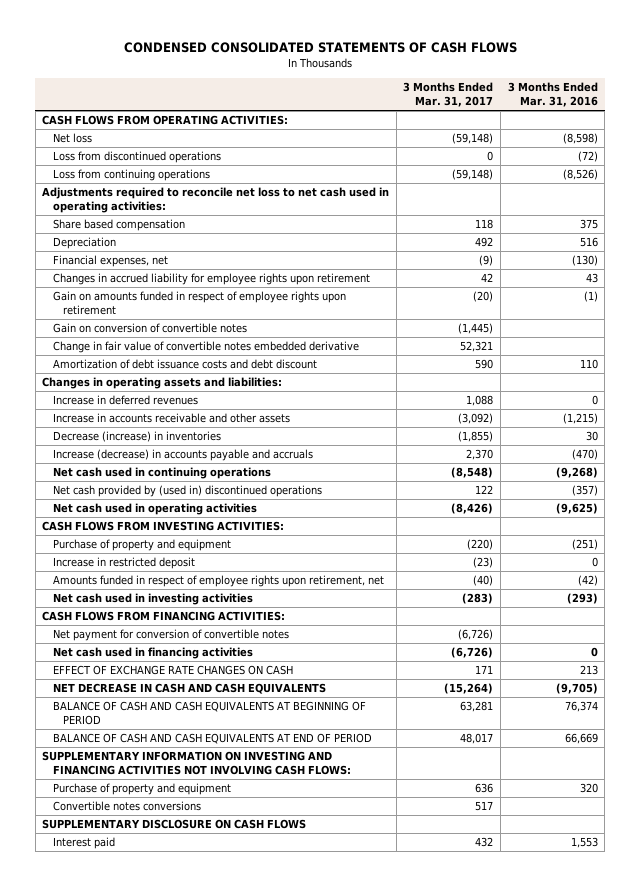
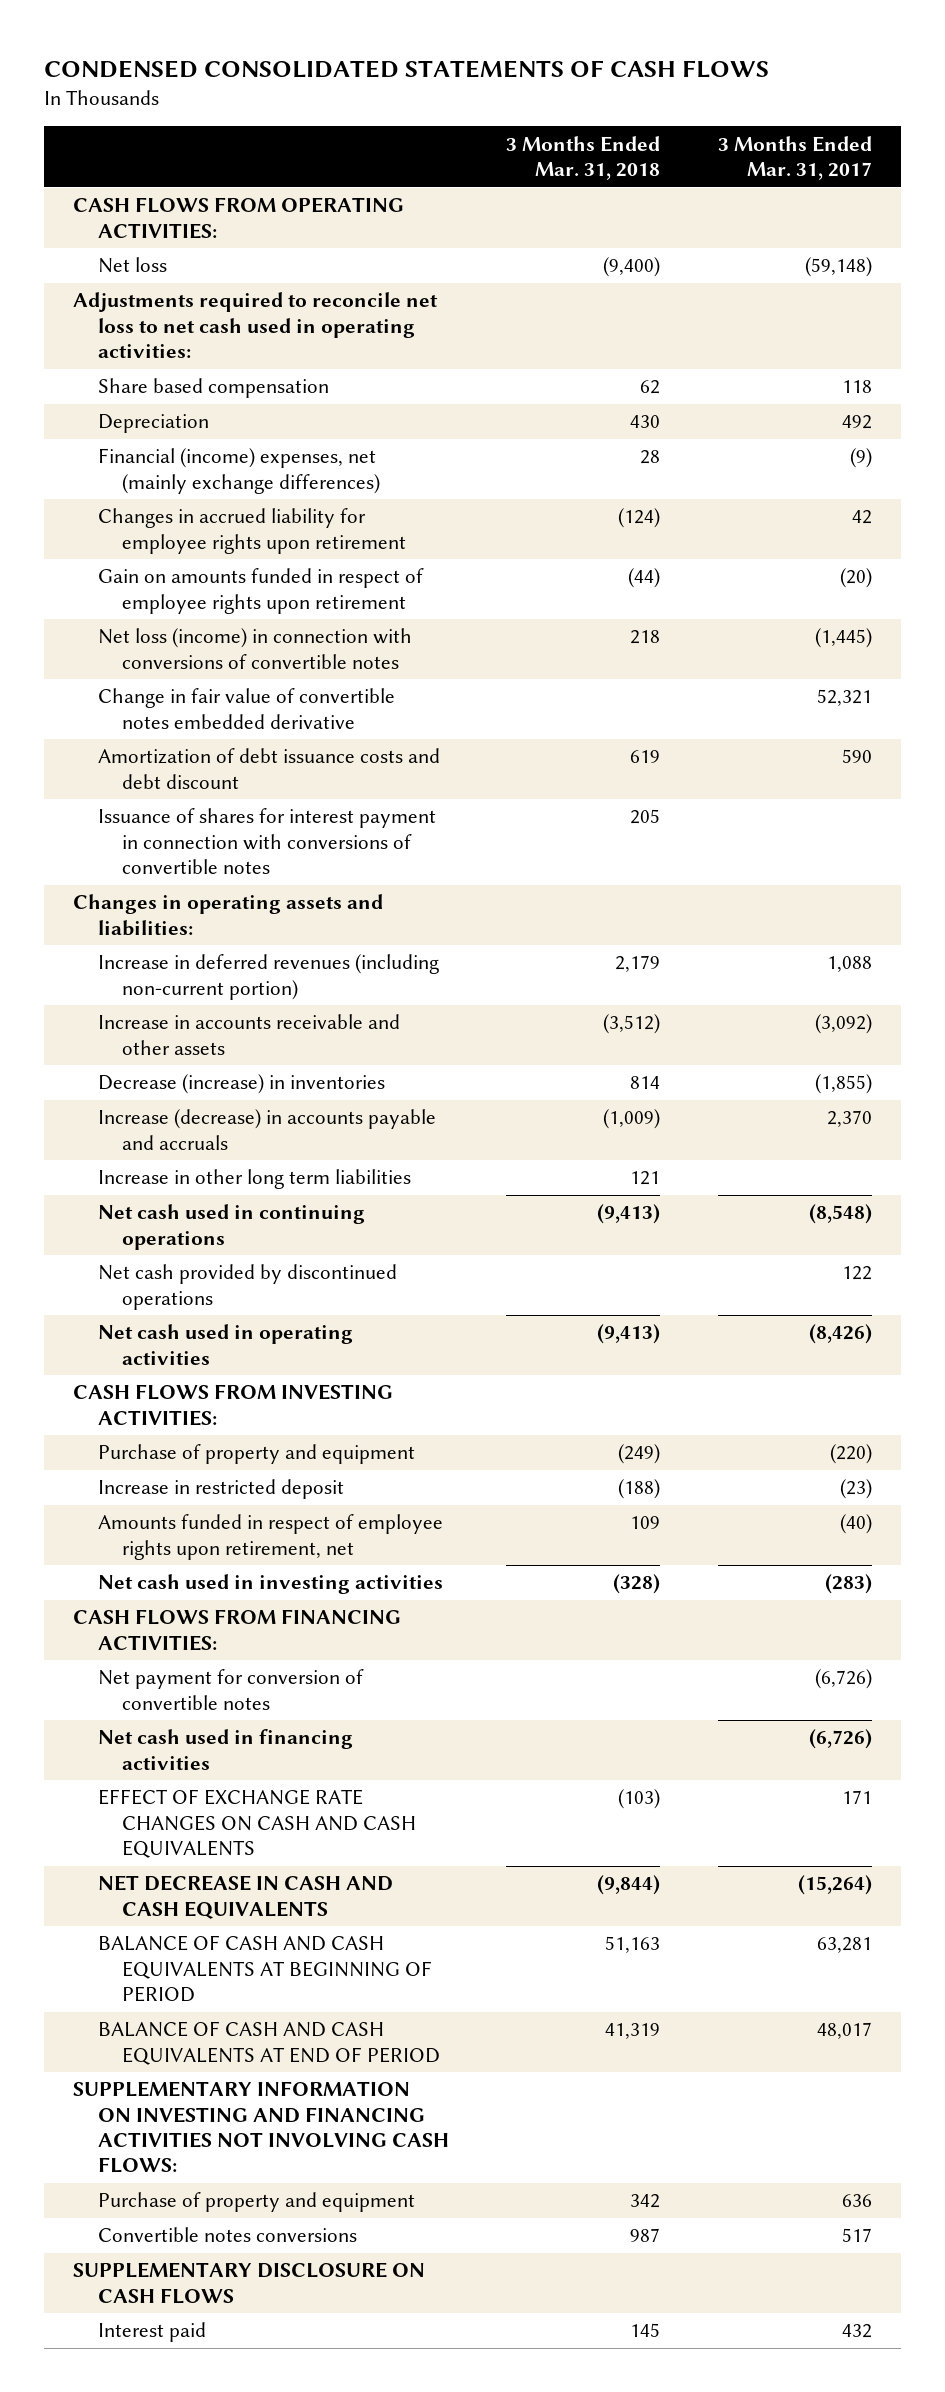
- | 3 Months Ended Mar. 31, 2017 | 3 Months Ended Mar. 31, 2016
+ | 3 Months Ended Mar. 31, 2018 | 3 Months Ended Mar. 31, 2017
- Loss from discontinued operations | 0 | (72)
- Loss from continuing operations | (59,148) | (8,526)
- Financial expenses, net | (9) | (130)
+ Financial (income) expenses, net (mainly exchange differences) | 28 | (9)
- Gain on conversion of convertible notes | (1,445) |
+ Net loss (income) in connection with conversions of convertible notes | 218 | (1,445)
+ Issuance of shares for interest payment in connection with conversions of convertible notes | 205 |
- Increase in deferred revenues | 1,088 | 0
+ Increase in deferred revenues (including non-current portion) | 2,179 | 1,088
+ Increase in other long term liabilities | 121 |
- Net cash provided by (used in) discontinued operations | 122 | (357)
+ Net cash provided by discontinued operations | | 122
- EFFECT OF EXCHANGE RATE CHANGES ON CASH | 171 | 213
+ EFFECT OF EXCHANGE RATE CHANGES ON CASH AND CASH EQUIVALENTS | (103) | 171

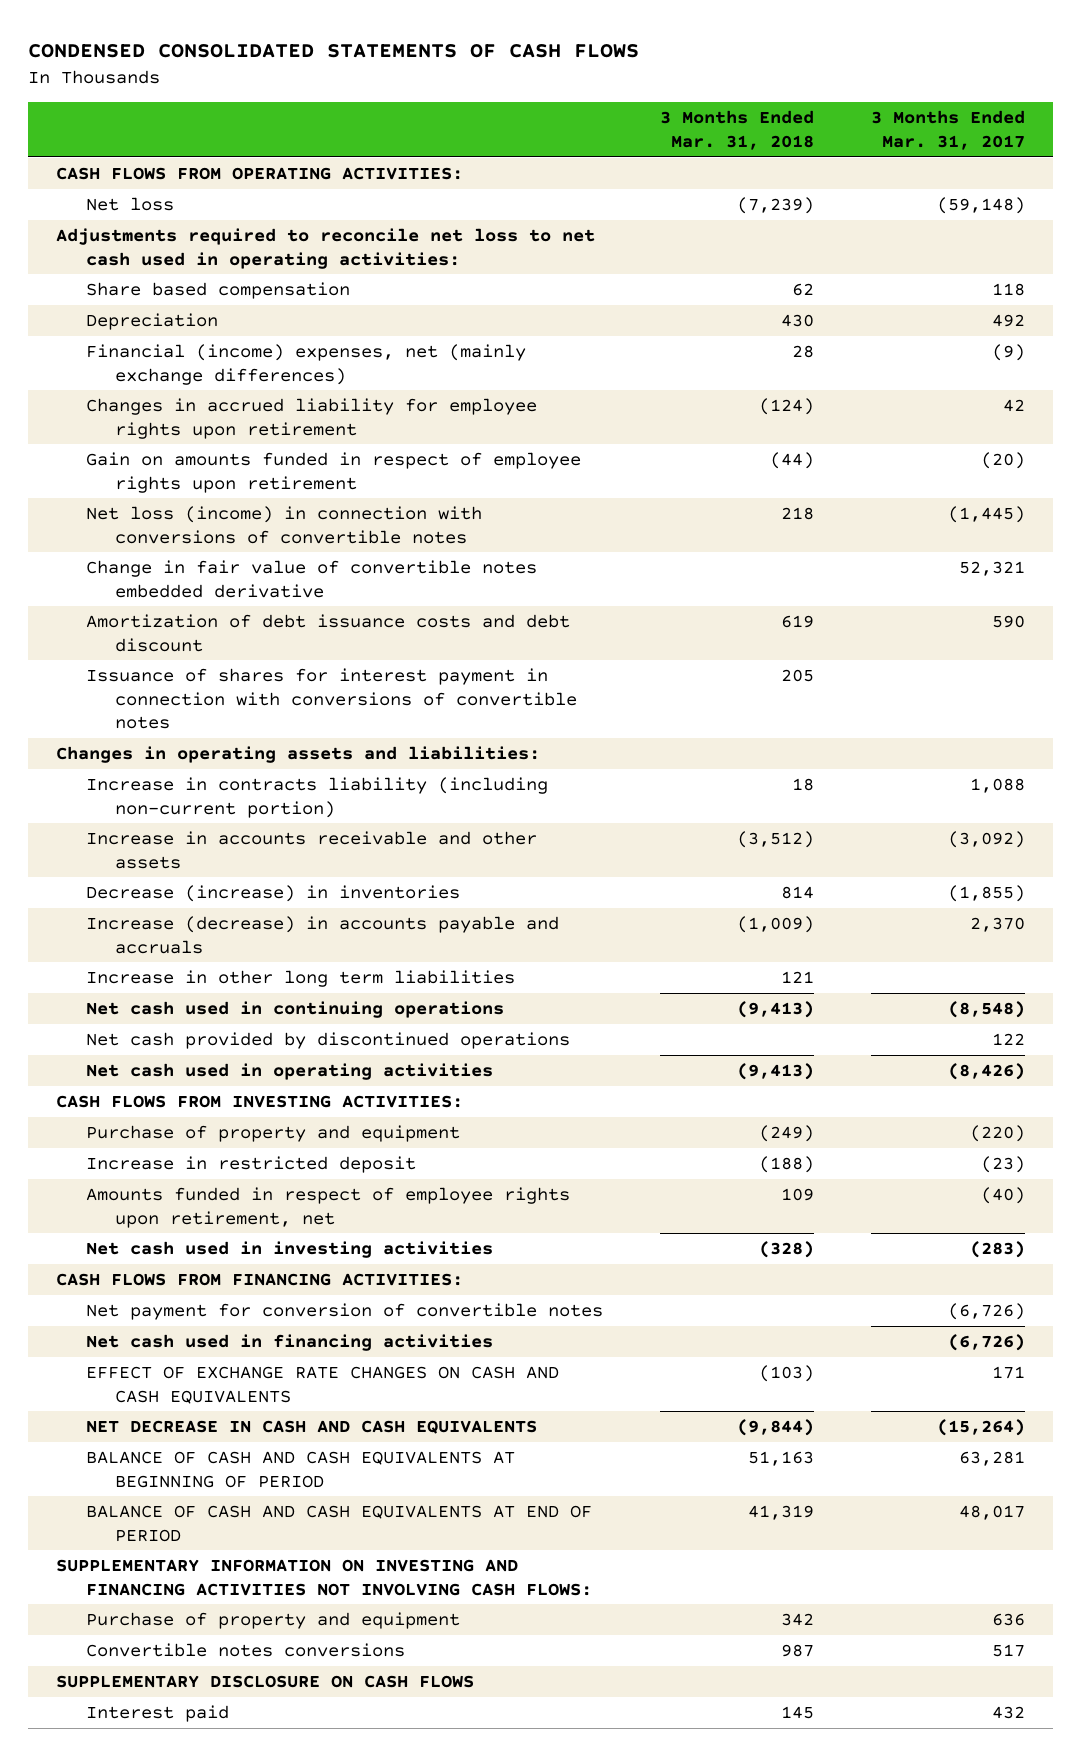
- Net loss | (9,400) | (59,148)
+ Net loss | (7,239) | (59,148)
- Increase in deferred revenues (including non-current portion) | 2,179 | 1,088
+ Increase in contracts liability (including non-current portion) | 18 | 1,088

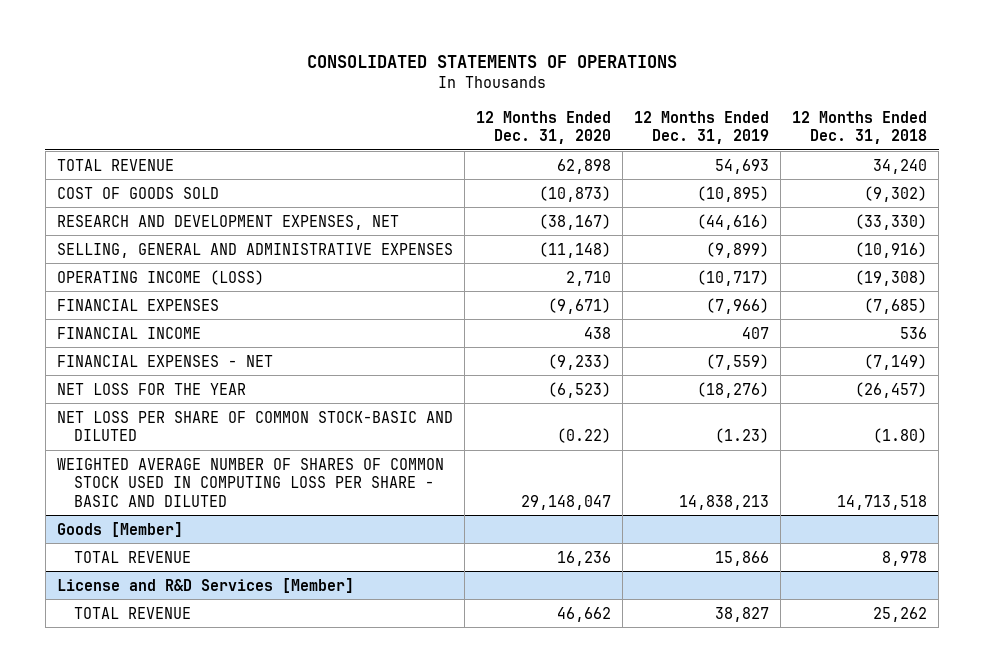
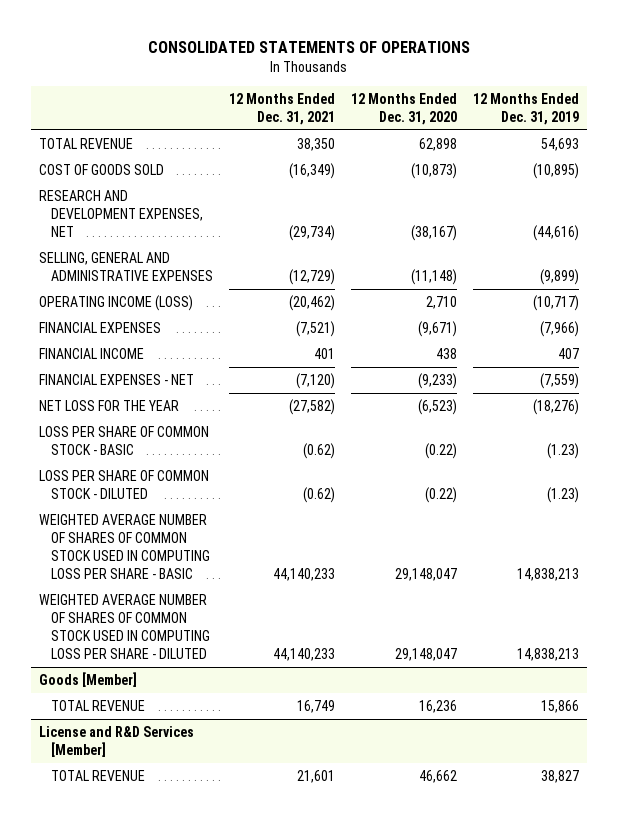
- | 12 Months Ended Dec. 31, 2020 | 12 Months Ended Dec. 31, 2019 | 12 Months Ended Dec. 31, 2018
+ | 12 Months Ended Dec. 31, 2021 | 12 Months Ended Dec. 31, 2020 | 12 Months Ended Dec. 31, 2019
- NET LOSS PER SHARE OF COMMON STOCK-BASIC AND DILUTED | (0.22) | (1.23) | (1.80)
- WEIGHTED AVERAGE NUMBER OF SHARES OF COMMON STOCK USED IN COMPUTING LOSS PER SHARE - BASIC AND DILUTED | 29,148,047 | 14,838,213 | 14,713,518
+ LOSS PER SHARE OF COMMON STOCK - BASIC | (0.62) | (0.22) | (1.23)
+ LOSS PER SHARE OF COMMON STOCK - DILUTED | (0.62) | (0.22) | (1.23)
+ WEIGHTED AVERAGE NUMBER OF SHARES OF COMMON STOCK USED IN COMPUTING LOSS PER SHARE - BASIC | 44,140,233 | 29,148,047 | 14,838,213
+ WEIGHTED AVERAGE NUMBER OF SHARES OF COMMON STOCK USED IN COMPUTING LOSS PER SHARE - DILUTED | 44,140,233 | 29,148,047 | 14,838,213

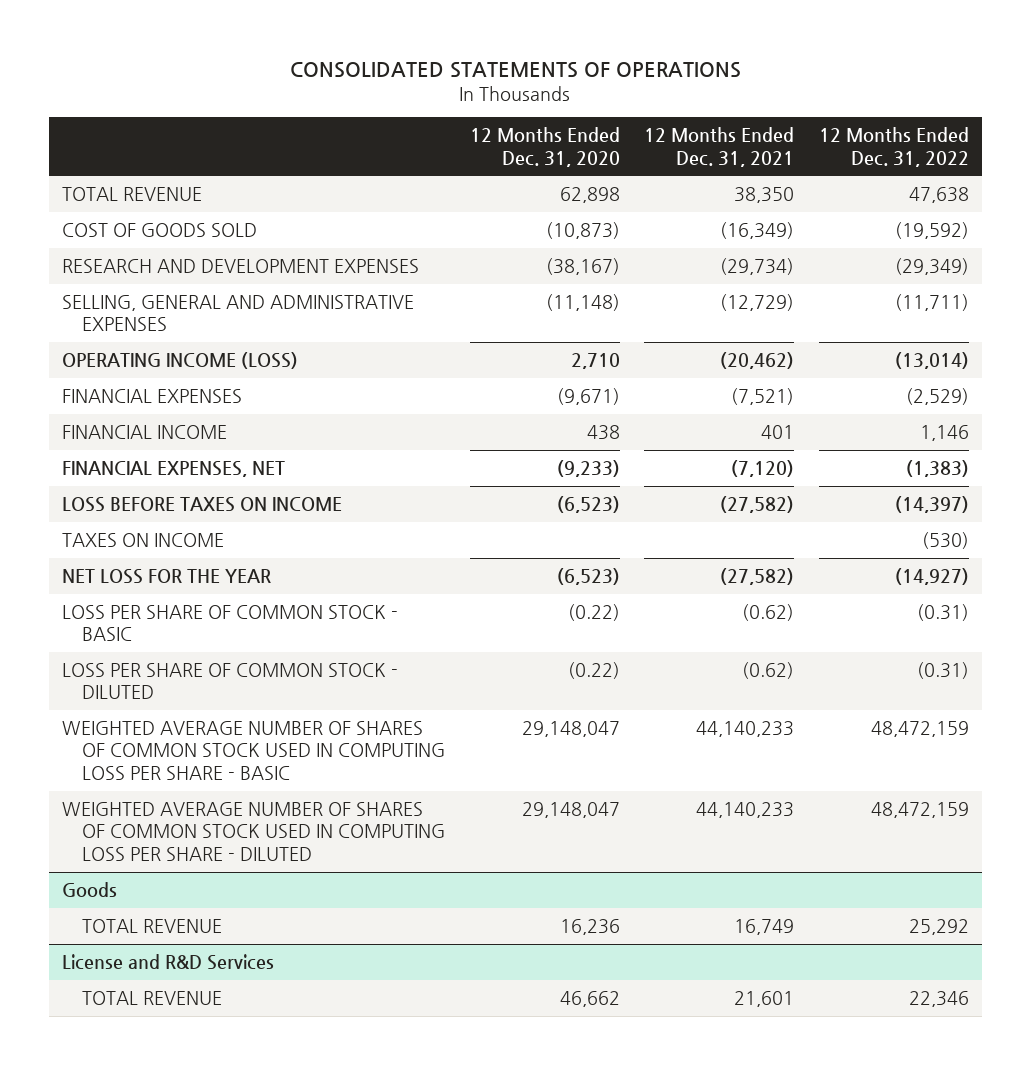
- | 12 Months Ended Dec. 31, 2021 | 12 Months Ended Dec. 31, 2020 | 12 Months Ended Dec. 31, 2019
+ | 12 Months Ended Dec. 31, 2020 | 12 Months Ended Dec. 31, 2021 | 12 Months Ended Dec. 31, 2022
- RESEARCH AND DEVELOPMENT EXPENSES, NET | (29,734) | (38,167) | (44,616)
+ RESEARCH AND DEVELOPMENT EXPENSES | (38,167) | (29,734) | (29,349)
- FINANCIAL EXPENSES - NET | (7,120) | (9,233) | (7,559)
+ FINANCIAL EXPENSES, NET | (9,233) | (7,120) | (1,383)
+ LOSS BEFORE TAXES ON INCOME | (6,523) | (27,582) | (14,397)
+ TAXES ON INCOME | | | (530)
- Goods [Member]
+ Goods
- License and R&D Services [Member]
+ License and R&D Services

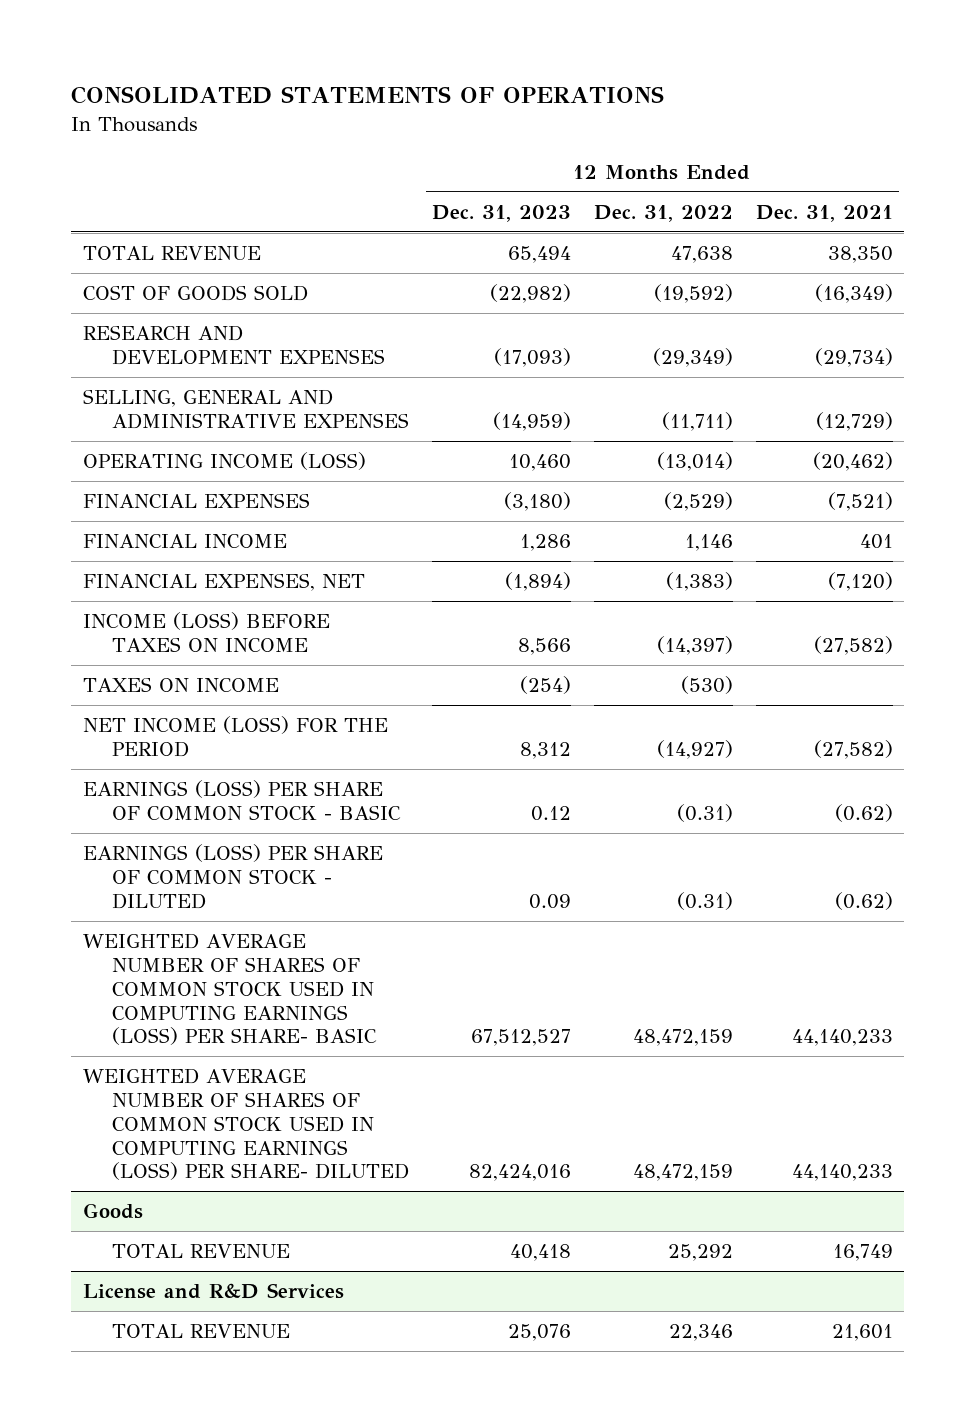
- | 12 Months Ended Dec. 31, 2020 | 12 Months Ended Dec. 31, 2021 | 12 Months Ended Dec. 31, 2022
+ | 12 Months Ended Dec. 31, 2023 | 12 Months Ended Dec. 31, 2022 | 12 Months Ended Dec. 31, 2021
- LOSS BEFORE TAXES ON INCOME | (6,523) | (27,582) | (14,397)
+ INCOME (LOSS) BEFORE TAXES ON INCOME | 8,566 | (14,397) | (27,582)
- NET LOSS FOR THE YEAR | (6,523) | (27,582) | (14,927)
- LOSS PER SHARE OF COMMON STOCK - BASIC | (0.22) | (0.62) | (0.31)
- LOSS PER SHARE OF COMMON STOCK - DILUTED | (0.22) | (0.62) | (0.31)
- WEIGHTED AVERAGE NUMBER OF SHARES OF COMMON STOCK USED IN COMPUTING LOSS PER SHARE - BASIC | 29,148,047 | 44,140,233 | 48,472,159
- WEIGHTED AVERAGE NUMBER OF SHARES OF COMMON STOCK USED IN COMPUTING LOSS PER SHARE - DILUTED | 29,148,047 | 44,140,233 | 48,472,159
+ NET INCOME (LOSS) FOR THE PERIOD | 8,312 | (14,927) | (27,582)
+ EARNINGS (LOSS) PER SHARE OF COMMON STOCK - BASIC | 0.12 | (0.31) | (0.62)
+ EARNINGS (LOSS) PER SHARE OF COMMON STOCK - DILUTED | 0.09 | (0.31) | (0.62)
+ WEIGHTED AVERAGE NUMBER OF SHARES OF COMMON STOCK USED IN COMPUTING EARNINGS (LOSS) PER SHARE- BASIC | 67,512,527 | 48,472,159 | 44,140,233
+ WEIGHTED AVERAGE NUMBER OF SHARES OF COMMON STOCK USED IN COMPUTING EARNINGS (LOSS) PER SHARE- DILUTED | 82,424,016 | 48,472,159 | 44,140,233

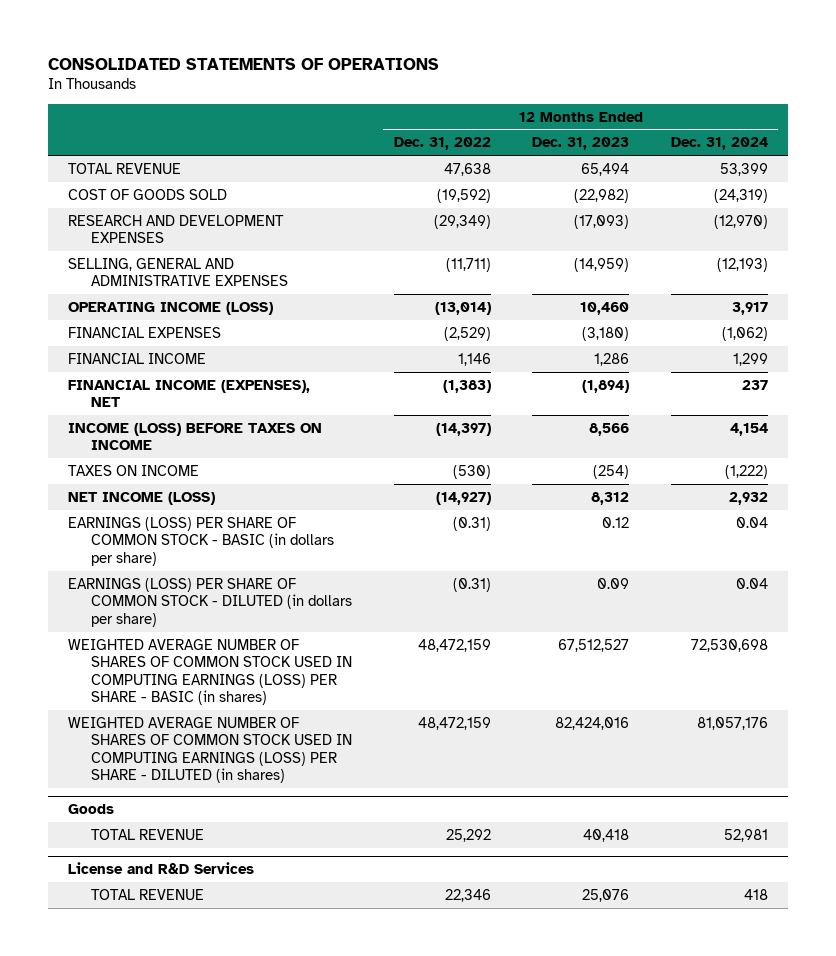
- | 12 Months Ended Dec. 31, 2023 | 12 Months Ended Dec. 31, 2022 | 12 Months Ended Dec. 31, 2021
+ | 12 Months Ended Dec. 31, 2022 | 12 Months Ended Dec. 31, 2023 | 12 Months Ended Dec. 31, 2024
- FINANCIAL EXPENSES, NET | (1,894) | (1,383) | (7,120)
+ FINANCIAL INCOME (EXPENSES), NET | (1,383) | (1,894) | 237
- NET INCOME (LOSS) FOR THE PERIOD | 8,312 | (14,927) | (27,582)
- EARNINGS (LOSS) PER SHARE OF COMMON STOCK - BASIC | 0.12 | (0.31) | (0.62)
- EARNINGS (LOSS) PER SHARE OF COMMON STOCK - DILUTED | 0.09 | (0.31) | (0.62)
- WEIGHTED AVERAGE NUMBER OF SHARES OF COMMON STOCK USED IN COMPUTING EARNINGS (LOSS) PER SHARE- BASIC | 67,512,527 | 48,472,159 | 44,140,233
- WEIGHTED AVERAGE NUMBER OF SHARES OF COMMON STOCK USED IN COMPUTING EARNINGS (LOSS) PER SHARE- DILUTED | 82,424,016 | 48,472,159 | 44,140,233
+ NET INCOME (LOSS) | (14,927) | 8,312 | 2,932
+ EARNINGS (LOSS) PER SHARE OF COMMON STOCK - BASIC (in dollars per share) | (0.31) | 0.12 | 0.04
+ EARNINGS (LOSS) PER SHARE OF COMMON STOCK - DILUTED (in dollars per share) | (0.31) | 0.09 | 0.04
+ WEIGHTED AVERAGE NUMBER OF SHARES OF COMMON STOCK USED IN COMPUTING EARNINGS (LOSS) PER SHARE - BASIC (in shares) | 48,472,159 | 67,512,527 | 72,530,698
+ WEIGHTED AVERAGE NUMBER OF SHARES OF COMMON STOCK USED IN COMPUTING EARNINGS (LOSS) PER SHARE - DILUTED (in shares) | 48,472,159 | 82,424,016 | 81,057,176

